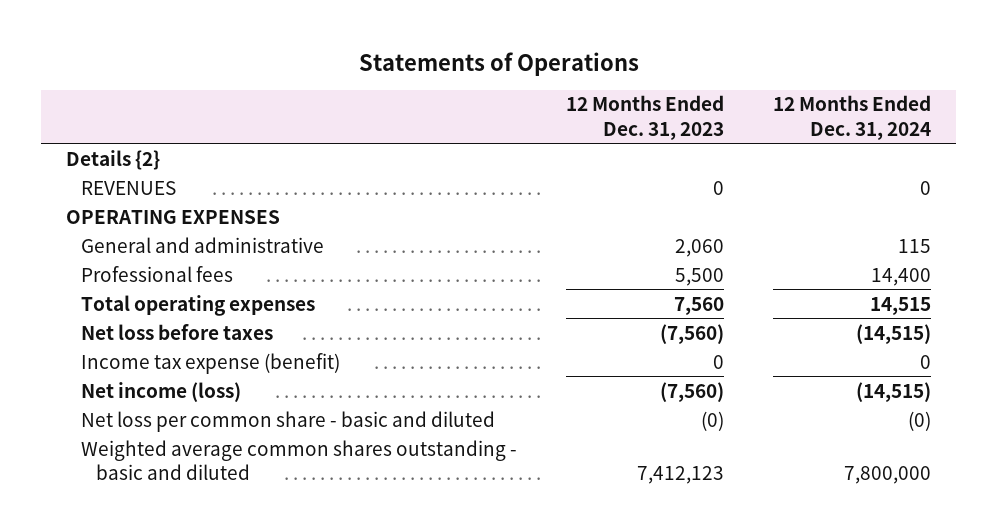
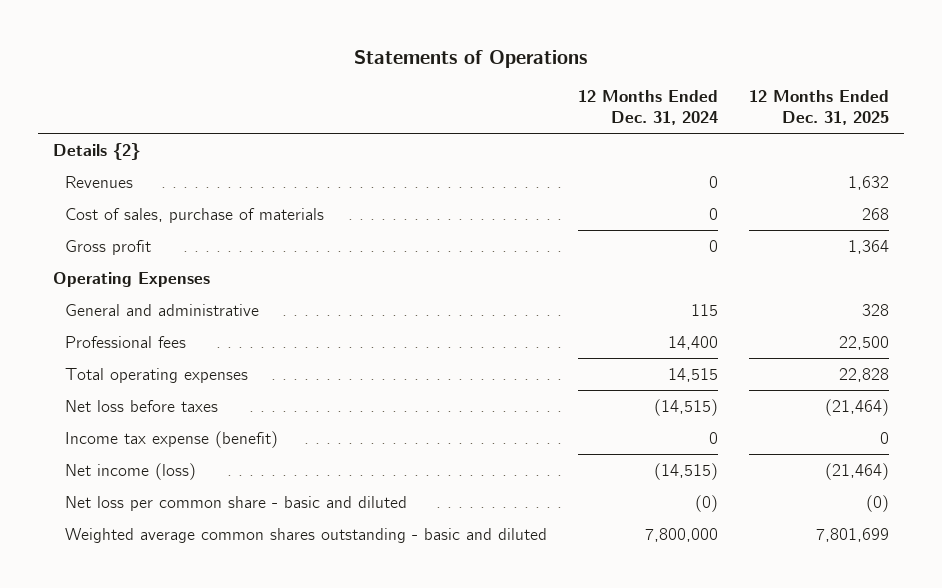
- | 12 Months Ended Dec. 31, 2023 | 12 Months Ended Dec. 31, 2024
+ | 12 Months Ended Dec. 31, 2024 | 12 Months Ended Dec. 31, 2025
- REVENUES | 0 | 0
- OPERATING EXPENSES
+ Revenues | 0 | 1,632
+ Cost of sales, purchase of materials | 0 | 268
+ Gross profit | 0 | 1,364
+ Operating Expenses

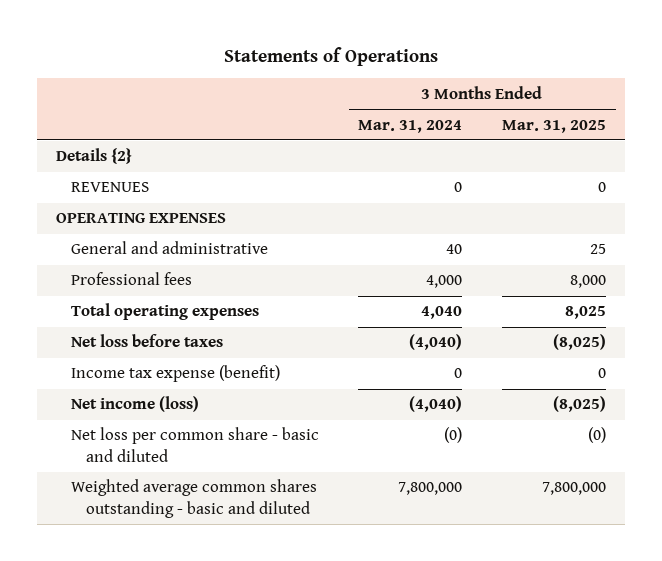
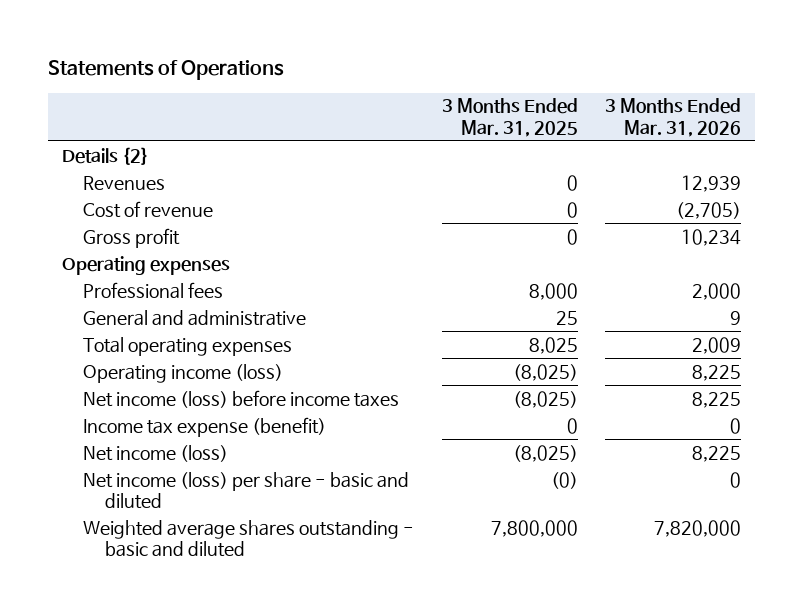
- | 3 Months Ended Mar. 31, 2024 | 3 Months Ended Mar. 31, 2025
+ | 3 Months Ended Mar. 31, 2025 | 3 Months Ended Mar. 31, 2026
- REVENUES | 0 | 0
- OPERATING EXPENSES
+ Revenues | 0 | 12,939
+ Cost of revenue | 0 | (2,705)
+ Gross profit | 0 | 10,234
+ Operating expenses
moved down: General and administrative | 25 | 9
- Net loss before taxes | (4,040) | (8,025)
+ Operating income (loss) | (8,025) | 8,225
+ Net income (loss) before income taxes | (8,025) | 8,225
- Net loss per common share - basic and diluted | (0) | (0)
- Weighted average common shares outstanding - basic and diluted | 7,800,000 | 7,800,000
+ Net income (loss) per share - basic and diluted | (0) | 0
+ Weighted average shares outstanding - basic and diluted | 7,800,000 | 7,820,000

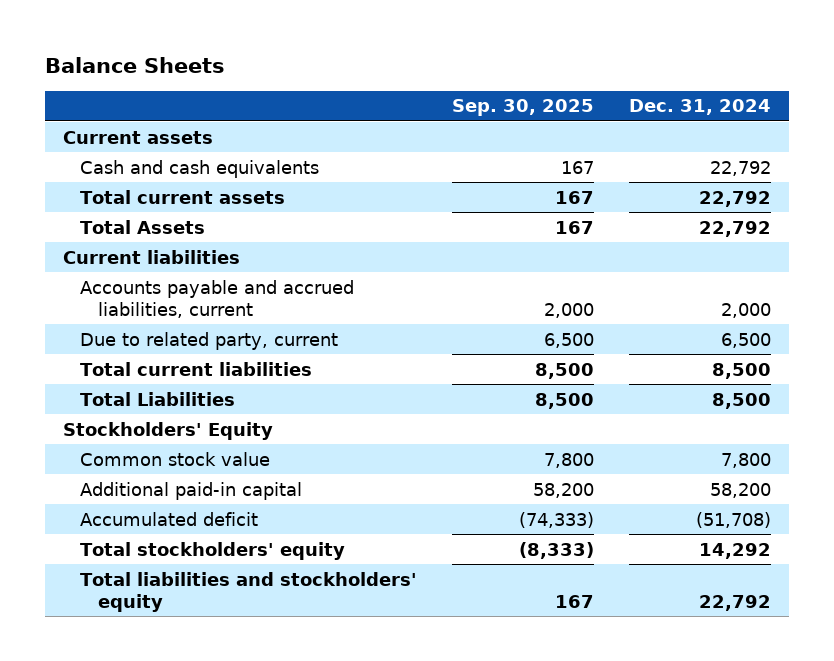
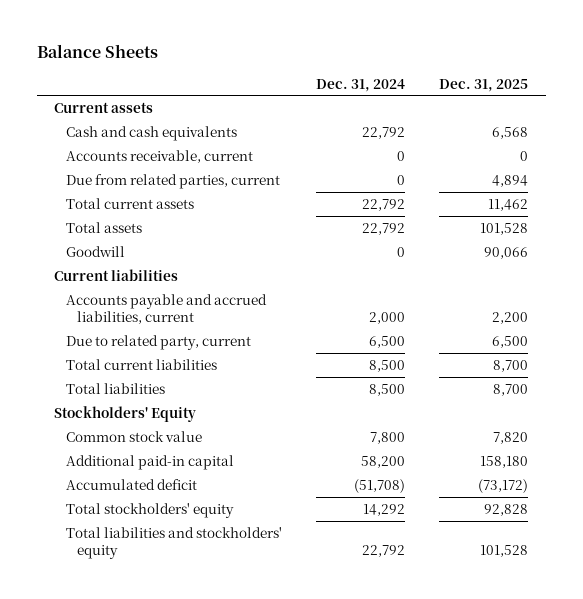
- | Sep. 30, 2025 | Dec. 31, 2024
+ | Dec. 31, 2024 | Dec. 31, 2025
+ Accounts receivable, current | 0 | 0
+ Due from related parties, current | 0 | 4,894
- Total Assets | 167 | 22,792
+ Total assets | 22,792 | 101,528
+ Goodwill | 0 | 90,066
- Total Liabilities | 8,500 | 8,500
+ Total liabilities | 8,500 | 8,700

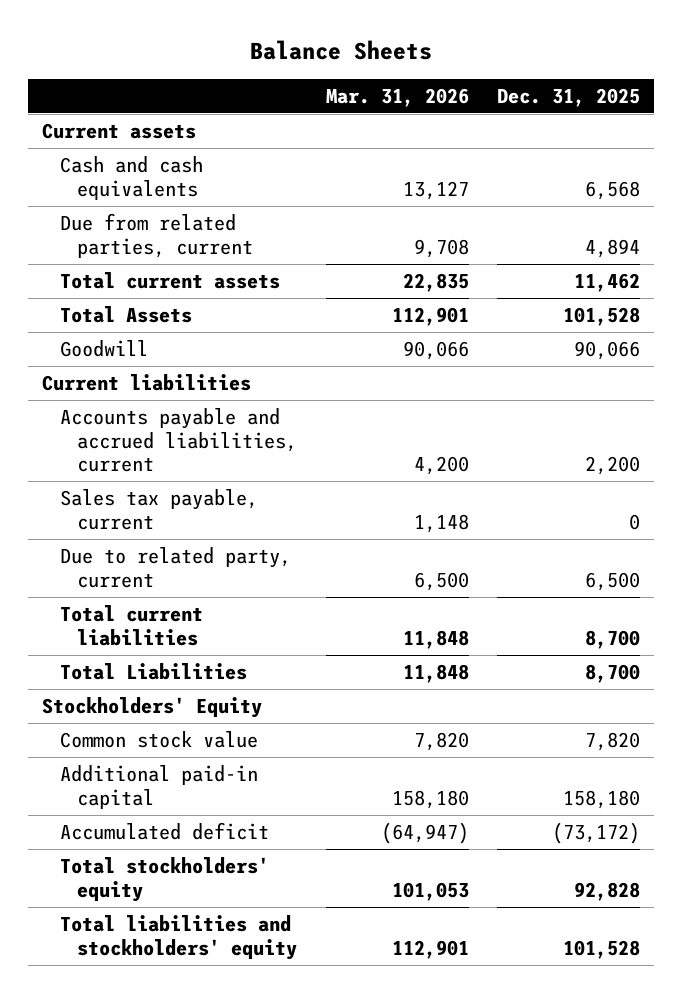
- | Dec. 31, 2024 | Dec. 31, 2025
+ | Mar. 31, 2026 | Dec. 31, 2025
- Accounts receivable, current | 0 | 0
- Total assets | 22,792 | 101,528
+ Total Assets | 112,901 | 101,528
+ Sales tax payable, current | 1,148 | 0
- Total liabilities | 8,500 | 8,700
+ Total Liabilities | 11,848 | 8,700

